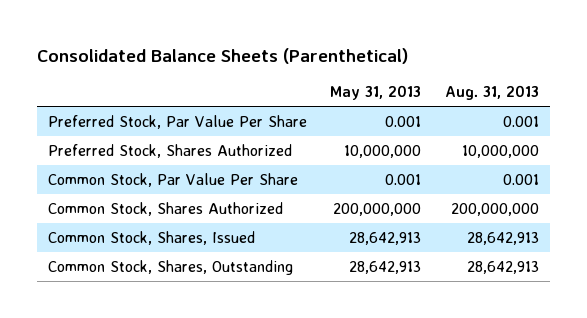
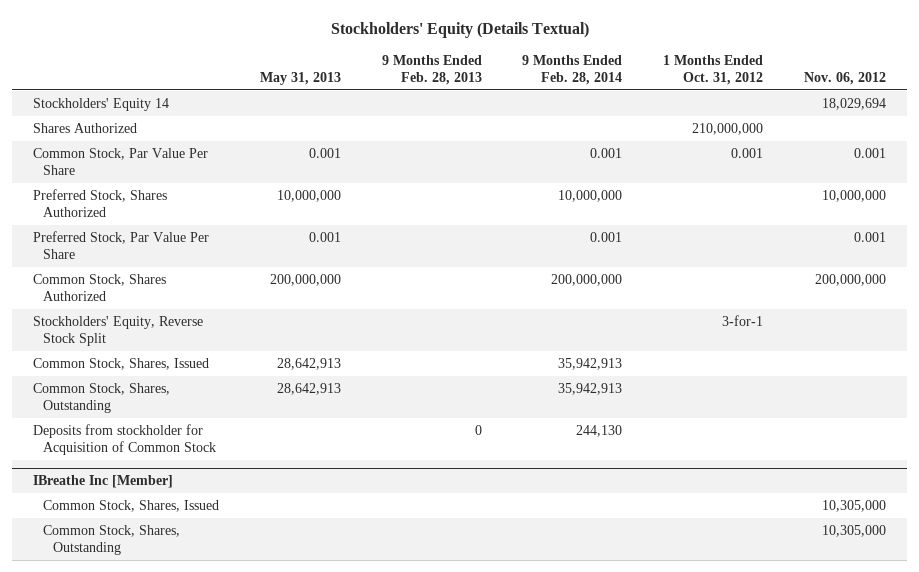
- Consolidated Balance Sheets (Parenthetical)
+ Stockholders' Equity (Details Textual)
- | May 31, 2013 | Aug. 31, 2013
+ | May 31, 2013 | 9 Months Ended Feb. 28, 2013 | 9 Months Ended Feb. 28, 2014 | 1 Months Ended Oct. 31, 2012 | Nov. 06, 2012
+ Stockholders' Equity 14 | | | | | 18,029,694
+ Shares Authorized | | | | 210,000,000 |
moved down: Preferred Stock, Shares Authorized | 10,000,000 | | 10,000,000 | | 10,000,000
moved down: Preferred Stock, Par Value Per Share | 0.001 | | 0.001 | | 0.001
+ Stockholders' Equity, Reverse Stock Split | | | | 3-for-1 |
+ Deposits from stockholder for Acquisition of Common Stock | | 0 | 244,130 | |
+ IBreathe Inc [Member]
+ Common Stock, Shares, Issued | | | | | 10,305,000
+ Common Stock, Shares, Outstanding | | | | | 10,305,000

